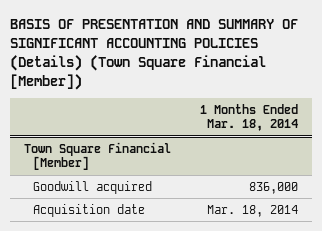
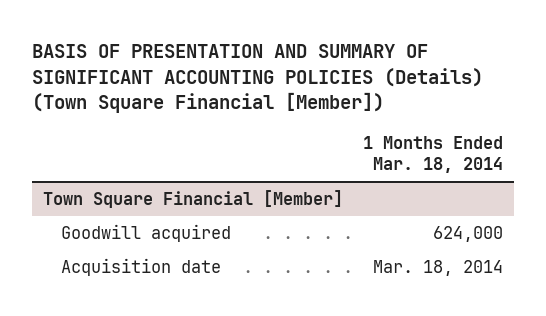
@ Town Square Financial [Member]
- Goodwill acquired | 836,000
+ Goodwill acquired | 624,000

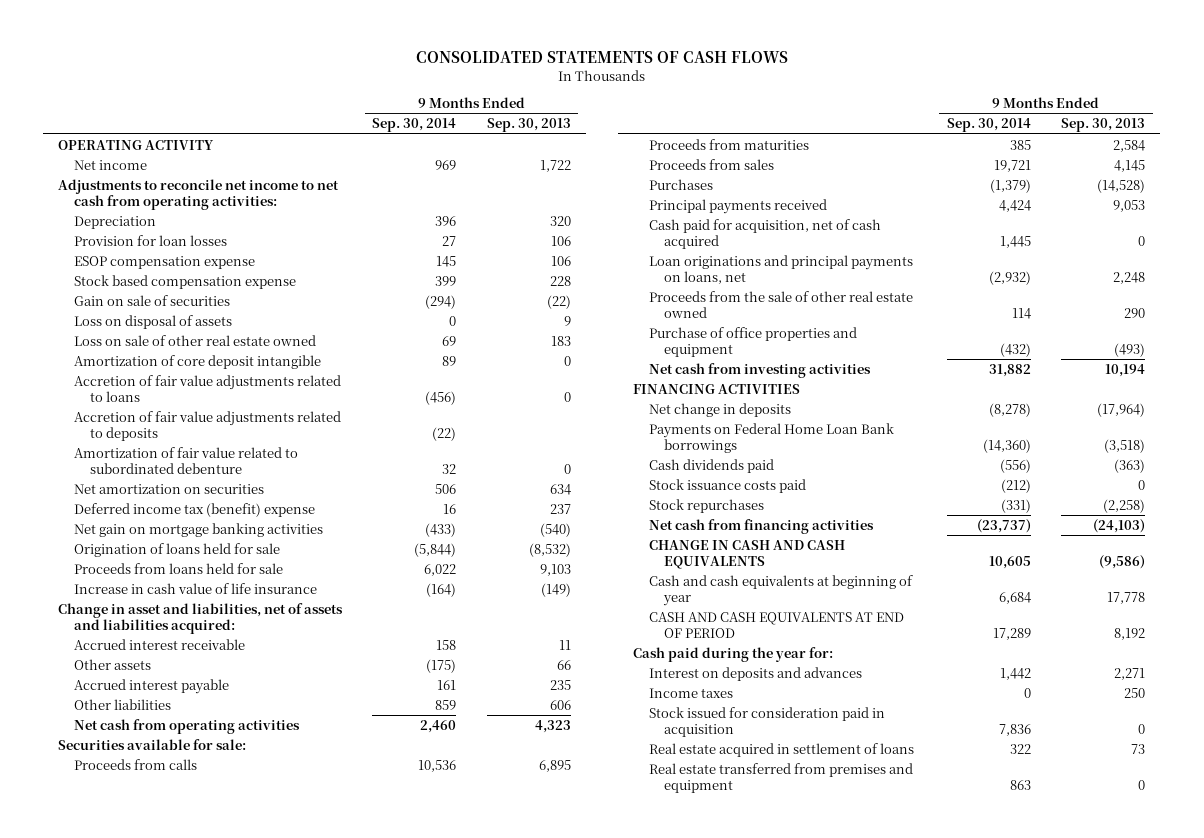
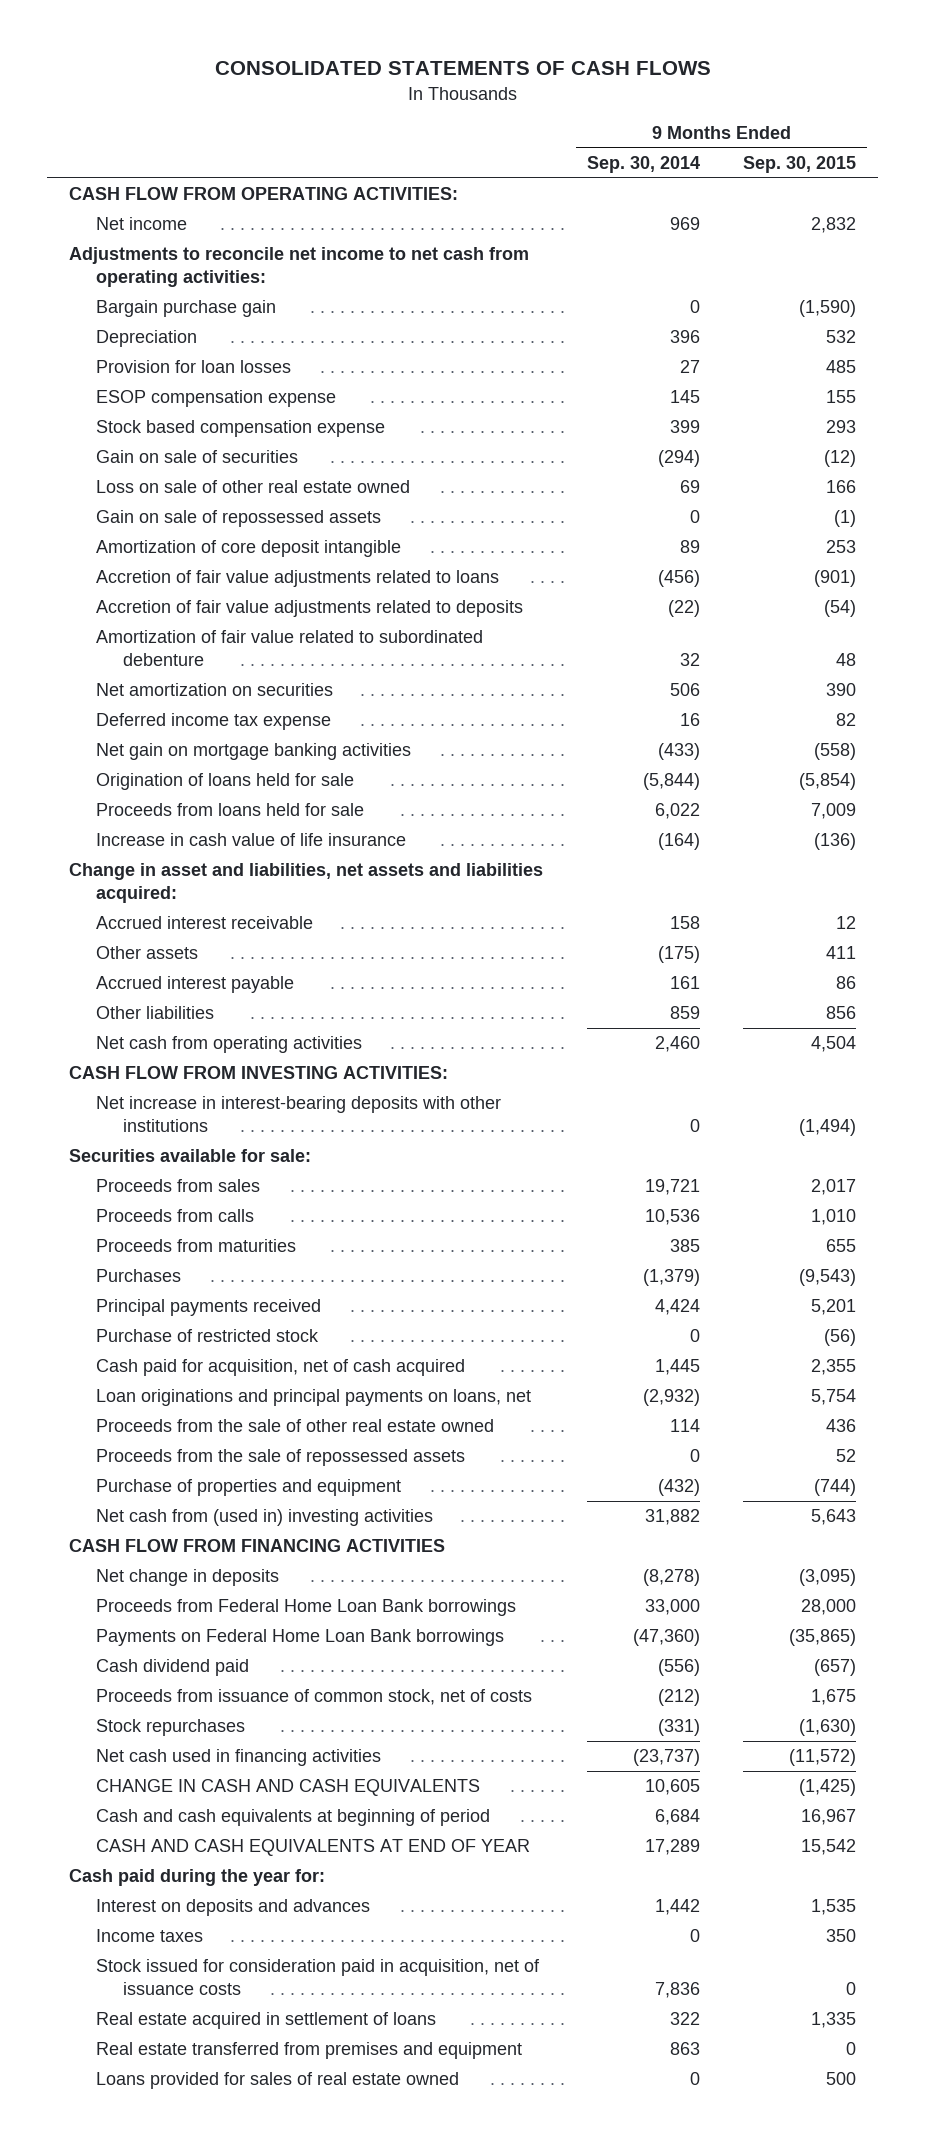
- | 9 Months Ended Sep. 30, 2014 | 9 Months Ended Sep. 30, 2013
+ | 9 Months Ended Sep. 30, 2014 | 9 Months Ended Sep. 30, 2015
- OPERATING ACTIVITY
+ CASH FLOW FROM OPERATING ACTIVITIES:
+ Bargain purchase gain | 0 | (1,590)
- Loss on disposal of assets | 0 | 9
+ Gain on sale of repossessed assets | 0 | (1)
- Deferred income tax (benefit) expense | 16 | 237
+ Deferred income tax expense | 16 | 82
- Change in asset and liabilities, net of assets and liabilities acquired:
+ Change in asset and liabilities, net assets and liabilities acquired:
+ CASH FLOW FROM INVESTING ACTIVITIES:
+ Net increase in interest-bearing deposits with other institutions | 0 | (1,494)
moved up: Proceeds from sales | 19,721 | 2,017
+ Purchase of restricted stock | 0 | (56)
- Purchase of office properties and equipment | (432) | (493)
- Net cash from investing activities | 31,882 | 10,194
- FINANCING ACTIVITIES
+ Proceeds from the sale of repossessed assets | 0 | 52
+ Purchase of properties and equipment | (432) | (744)
+ Net cash from (used in) investing activities | 31,882 | 5,643
+ CASH FLOW FROM FINANCING ACTIVITIES
- Payments on Federal Home Loan Bank borrowings | (14,360) | (3,518)
- Cash dividends paid | (556) | (363)
- Stock issuance costs paid | (212) | 0
+ Proceeds from Federal Home Loan Bank borrowings | 33,000 | 28,000
+ Payments on Federal Home Loan Bank borrowings | (47,360) | (35,865)
+ Cash dividend paid | (556) | (657)
+ Proceeds from issuance of common stock, net of costs | (212) | 1,675
- Net cash from financing activities | (23,737) | (24,103)
+ Net cash used in financing activities | (23,737) | (11,572)
- Cash and cash equivalents at beginning of year | 6,684 | 17,778
- CASH AND CASH EQUIVALENTS AT END OF PERIOD | 17,289 | 8,192
+ Cash and cash equivalents at beginning of period | 6,684 | 16,967
+ CASH AND CASH EQUIVALENTS AT END OF YEAR | 17,289 | 15,542
- Stock issued for consideration paid in acquisition | 7,836 | 0
+ Stock issued for consideration paid in acquisition, net of issuance costs | 7,836 | 0
+ Loans provided for sales of real estate owned | 0 | 500

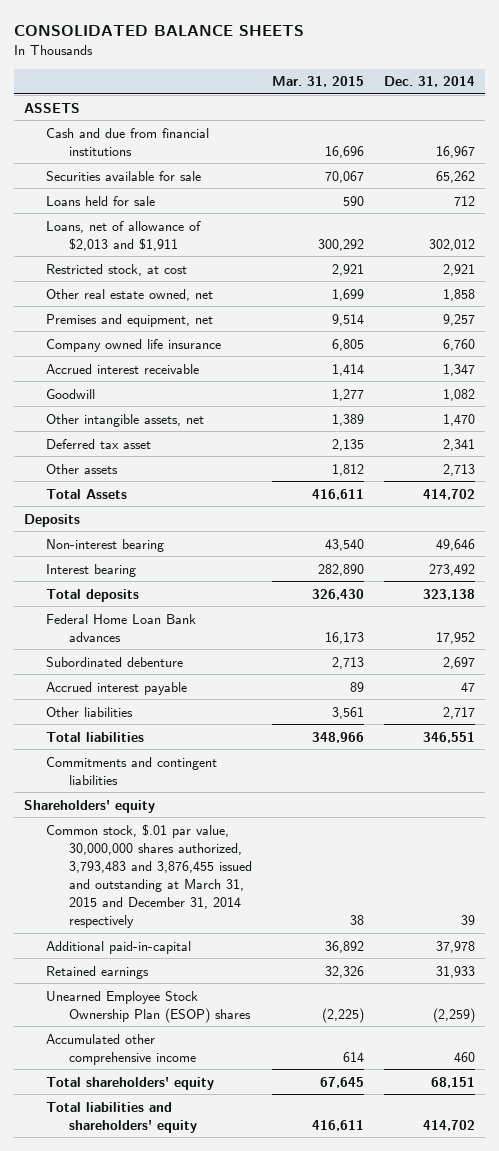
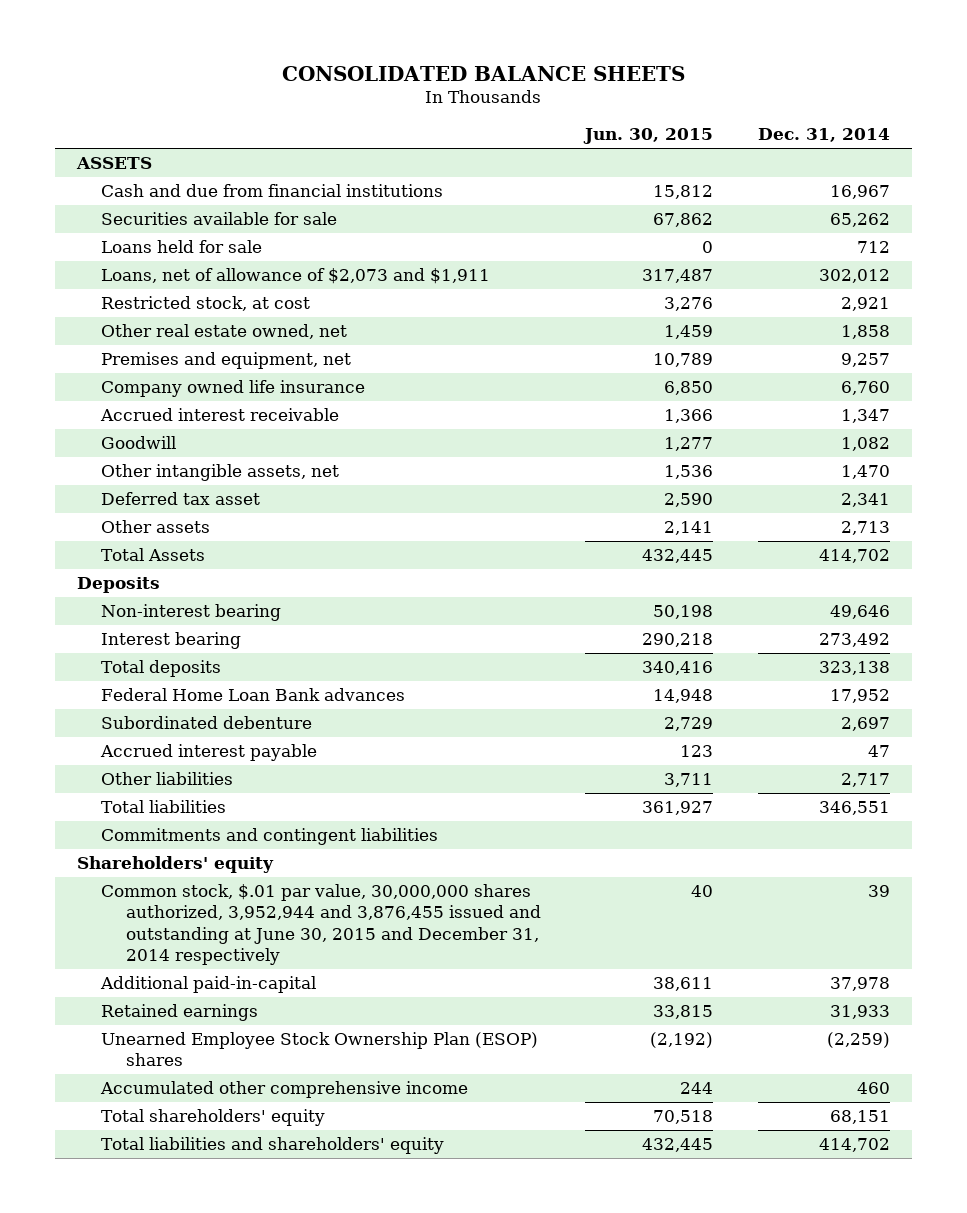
- | Mar. 31, 2015 | Dec. 31, 2014
+ | Jun. 30, 2015 | Dec. 31, 2014
- Loans, net of allowance of $2,013 and $1,911 | 300,292 | 302,012
+ Loans, net of allowance of $2,073 and $1,911 | 317,487 | 302,012
- Common stock, $.01 par value, 30,000,000 shares authorized, 3,793,483 and 3,876,455 issued and outstanding at March 31, 2015 and December 31, 2014 respectively | 38 | 39
+ Common stock, $.01 par value, 30,000,000 shares authorized, 3,952,944 and 3,876,455 issued and outstanding at June 30, 2015 and December 31, 2014 respectively | 40 | 39

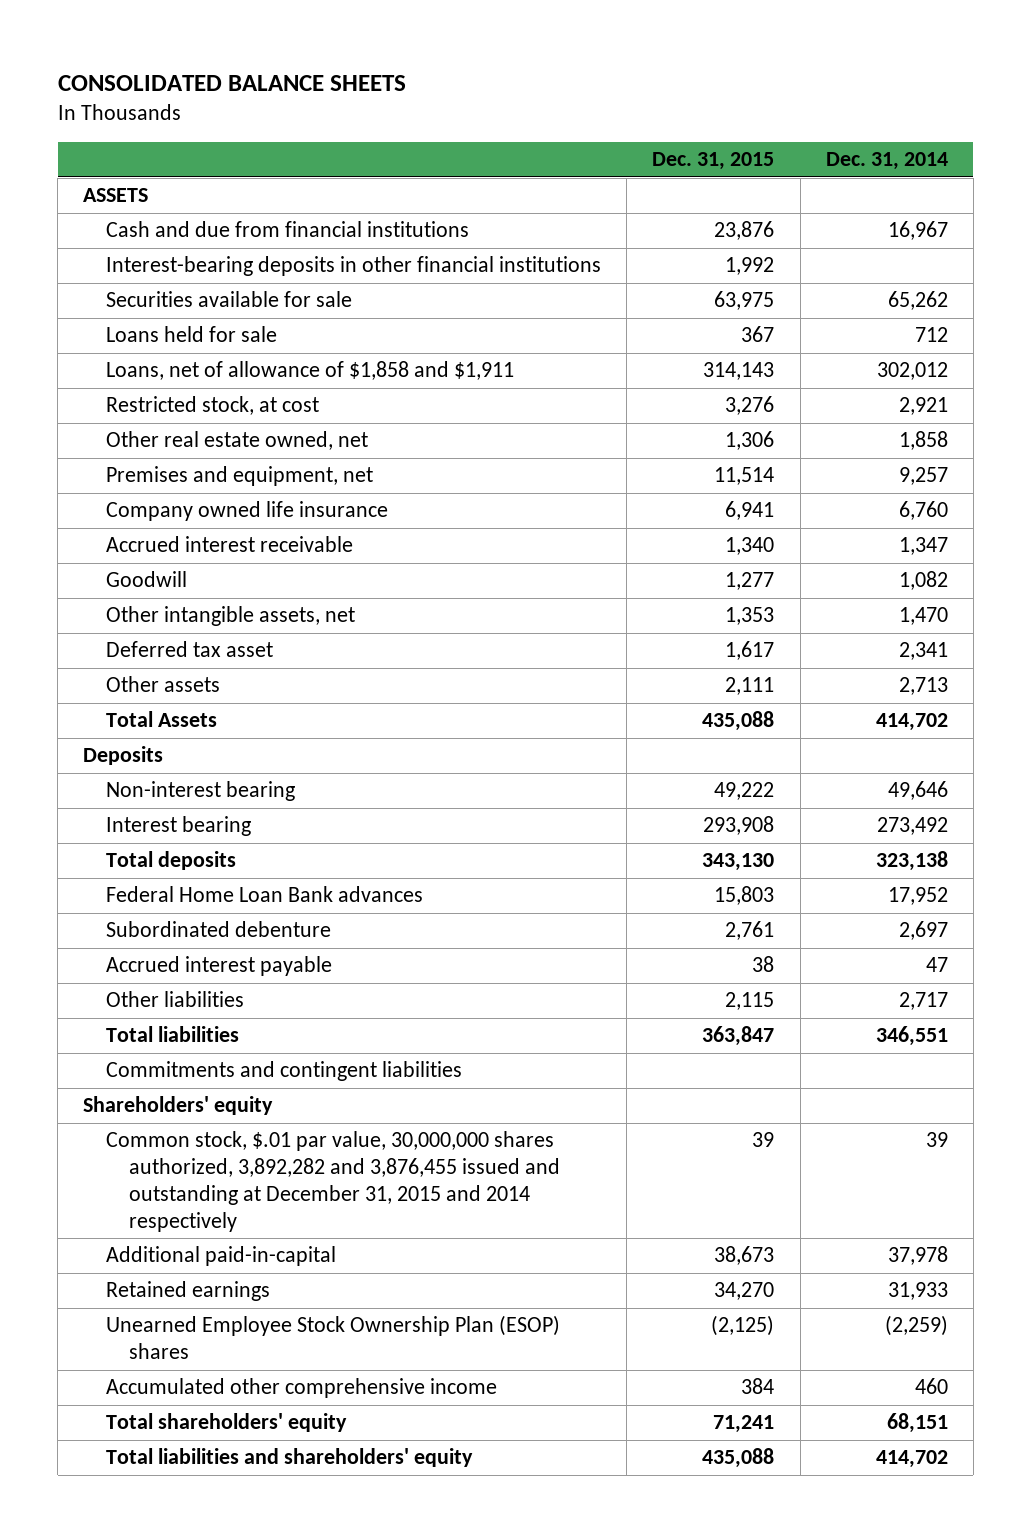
- | Jun. 30, 2015 | Dec. 31, 2014
+ | Dec. 31, 2015 | Dec. 31, 2014
+ Interest-bearing deposits in other financial institutions | 1,992 |
- Loans, net of allowance of $2,073 and $1,911 | 317,487 | 302,012
+ Loans, net of allowance of $1,858 and $1,911 | 314,143 | 302,012
- Common stock, $.01 par value, 30,000,000 shares authorized, 3,952,944 and 3,876,455 issued and outstanding at June 30, 2015 and December 31, 2014 respectively | 40 | 39
+ Common stock, $.01 par value, 30,000,000 shares authorized, 3,892,282 and 3,876,455 issued and outstanding at December 31, 2015 and 2014 respectively | 39 | 39

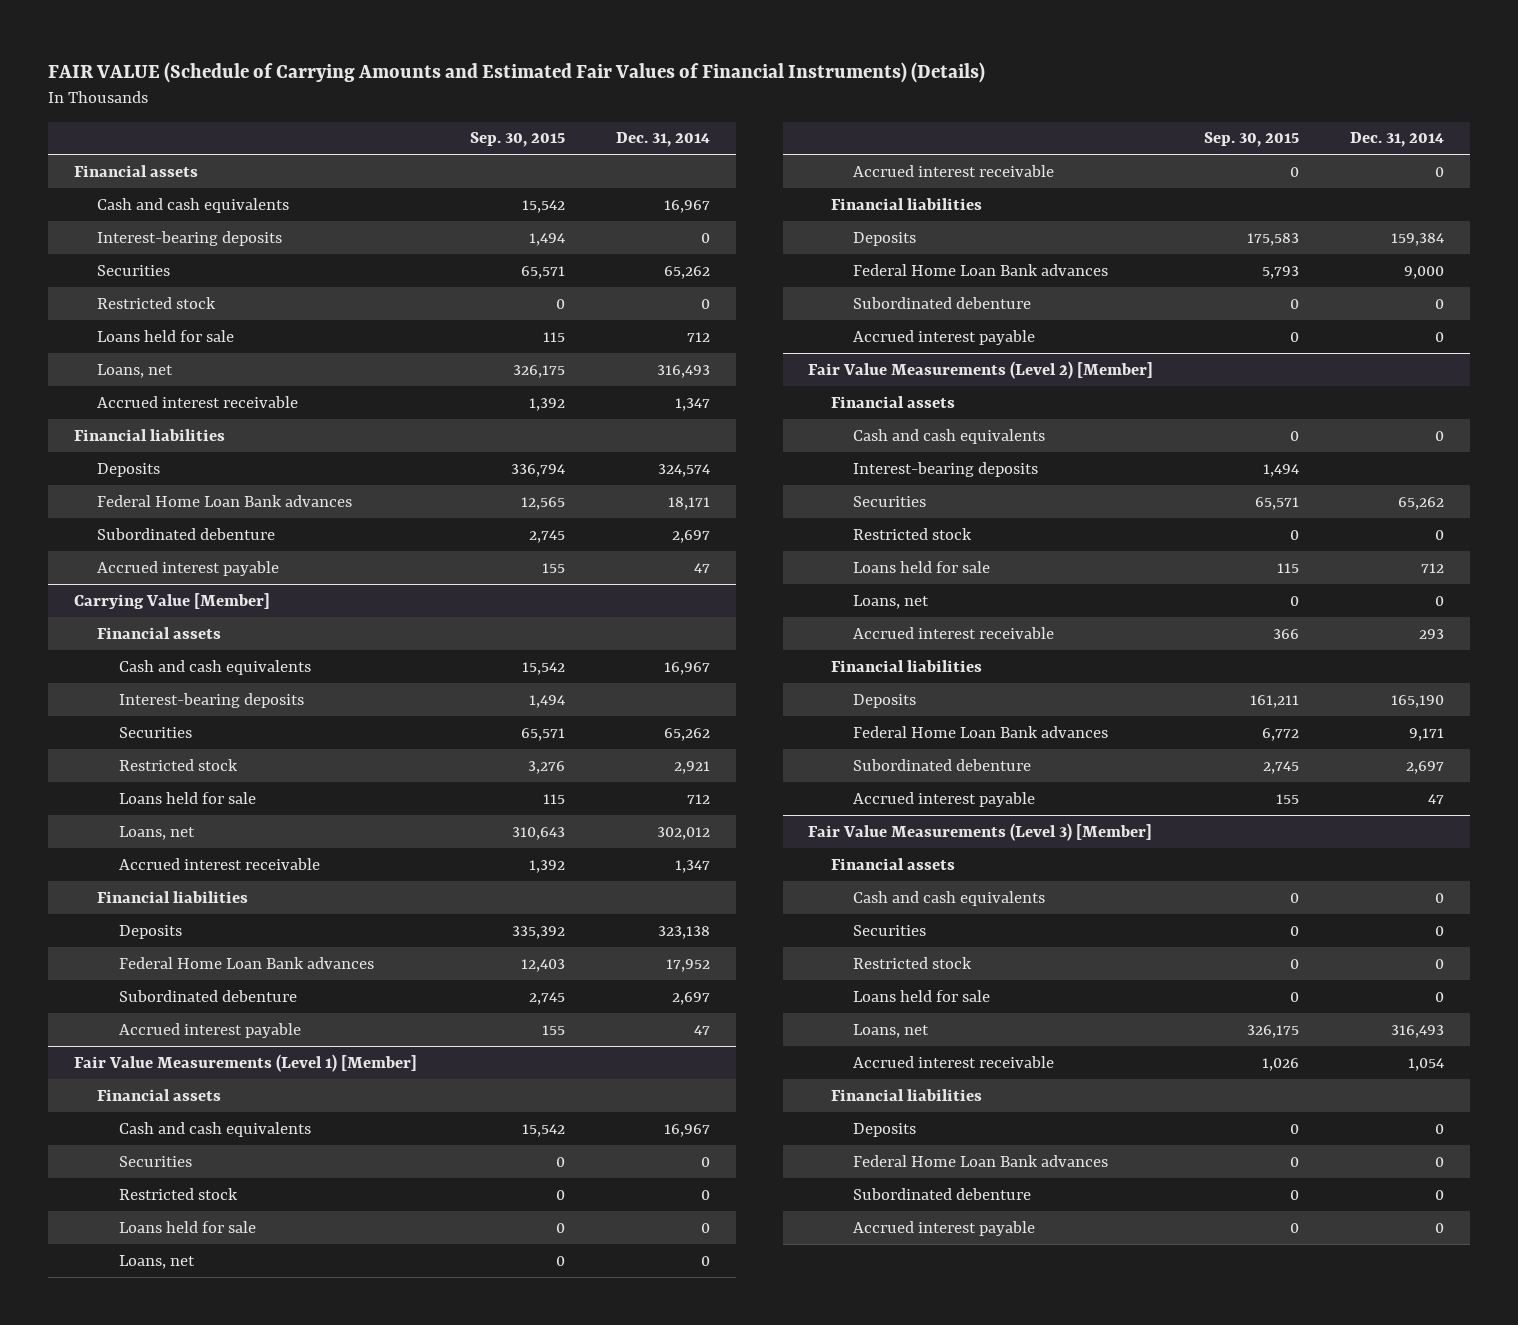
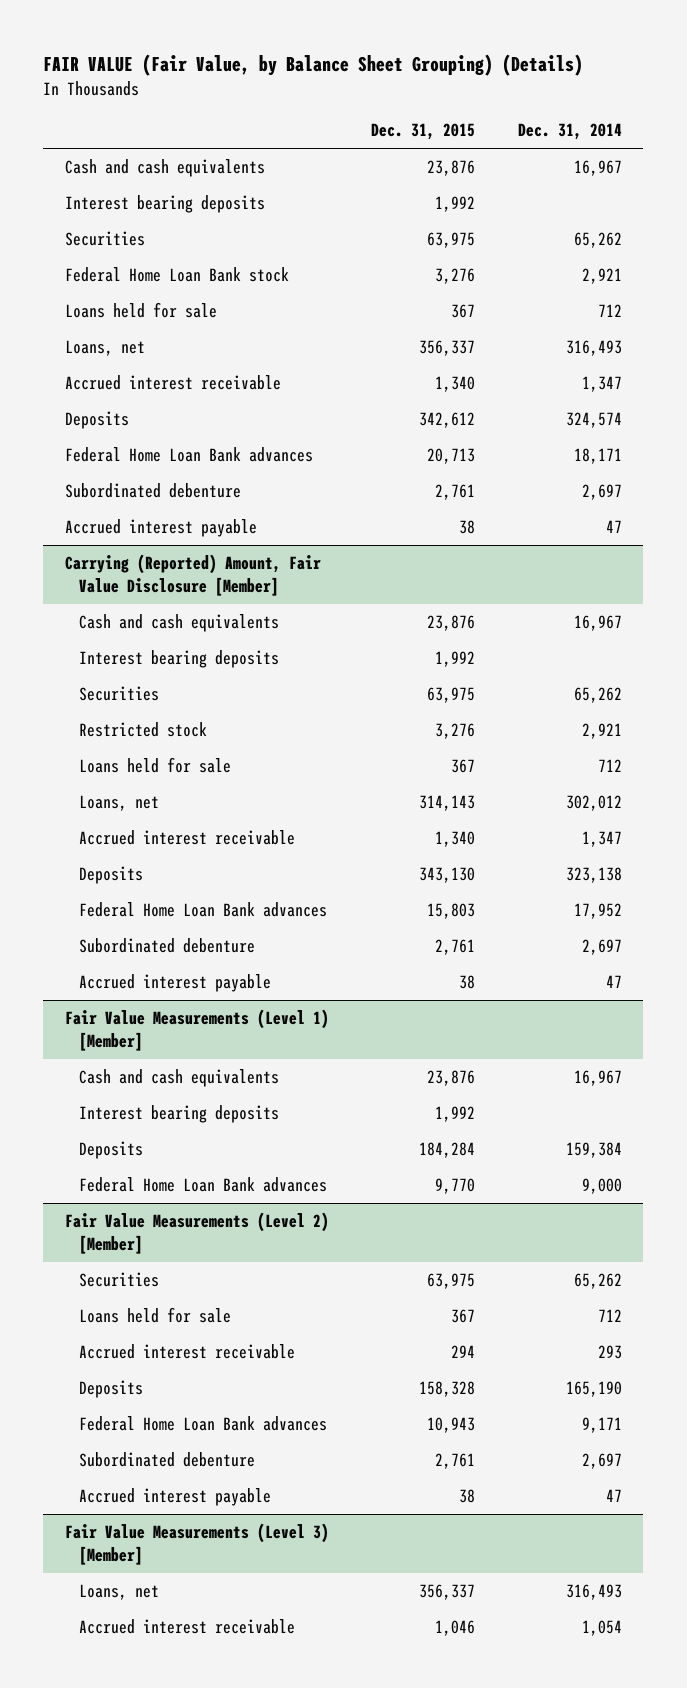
- FAIR VALUE (Schedule of Carrying Amounts and Estimated Fair Values of Financial Instruments) (Details)
+ FAIR VALUE (Fair Value, by Balance Sheet Grouping) (Details)
- | Sep. 30, 2015 | Dec. 31, 2014
+ | Dec. 31, 2015 | Dec. 31, 2014
- Financial assets
- Interest-bearing deposits | 1,494 | 0
+ Interest bearing deposits | 1,992 |
- Restricted stock | 0 | 0
+ Federal Home Loan Bank stock | 3,276 | 2,921
- Financial liabilities
- Carrying Value [Member]
- Financial assets
+ Carrying (Reported) Amount, Fair Value Disclosure [Member]
- Interest-bearing deposits | 1,494 |
+ Interest bearing deposits | 1,992 |
- Financial liabilities
@ Fair Value Measurements (Level 1) [Member]
- Financial assets
- Securities | 0 | 0
- Restricted stock | 0 | 0
- Loans held for sale | 0 | 0
- Loans, net | 0 | 0
- Accrued interest receivable | 0 | 0
- Financial liabilities
+ Interest bearing deposits | 1,992 |
- Subordinated debenture | 0 | 0
- Accrued interest payable | 0 | 0
@ Fair Value Measurements (Level 2) [Member]
- Financial assets
- Cash and cash equivalents | 0 | 0
- Interest-bearing deposits | 1,494 |
- Restricted stock | 0 | 0
- Loans, net | 0 | 0
- Financial liabilities
@ Fair Value Measurements (Level 3) [Member]
- Financial assets
- Cash and cash equivalents | 0 | 0
- Securities | 0 | 0
- Restricted stock | 0 | 0
- Loans held for sale | 0 | 0
- Financial liabilities
- Deposits | 0 | 0
- Federal Home Loan Bank advances | 0 | 0
- Subordinated debenture | 0 | 0
- Accrued interest payable | 0 | 0

